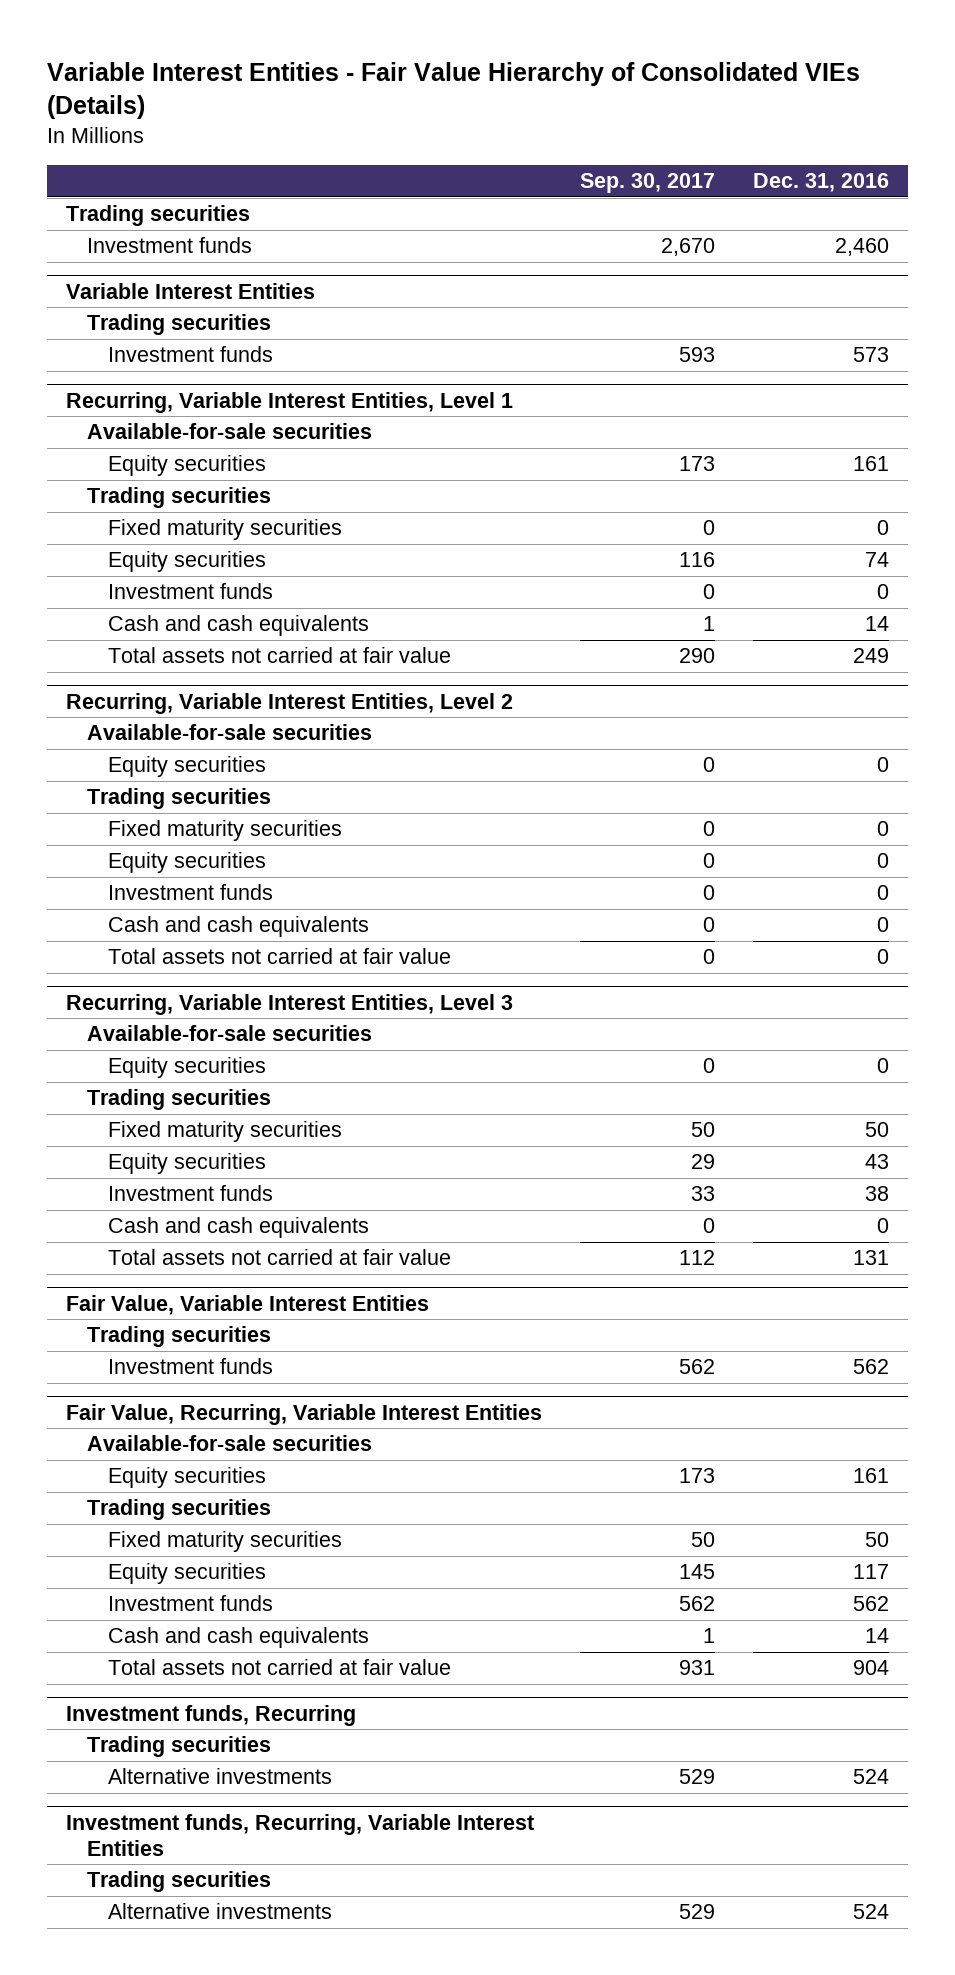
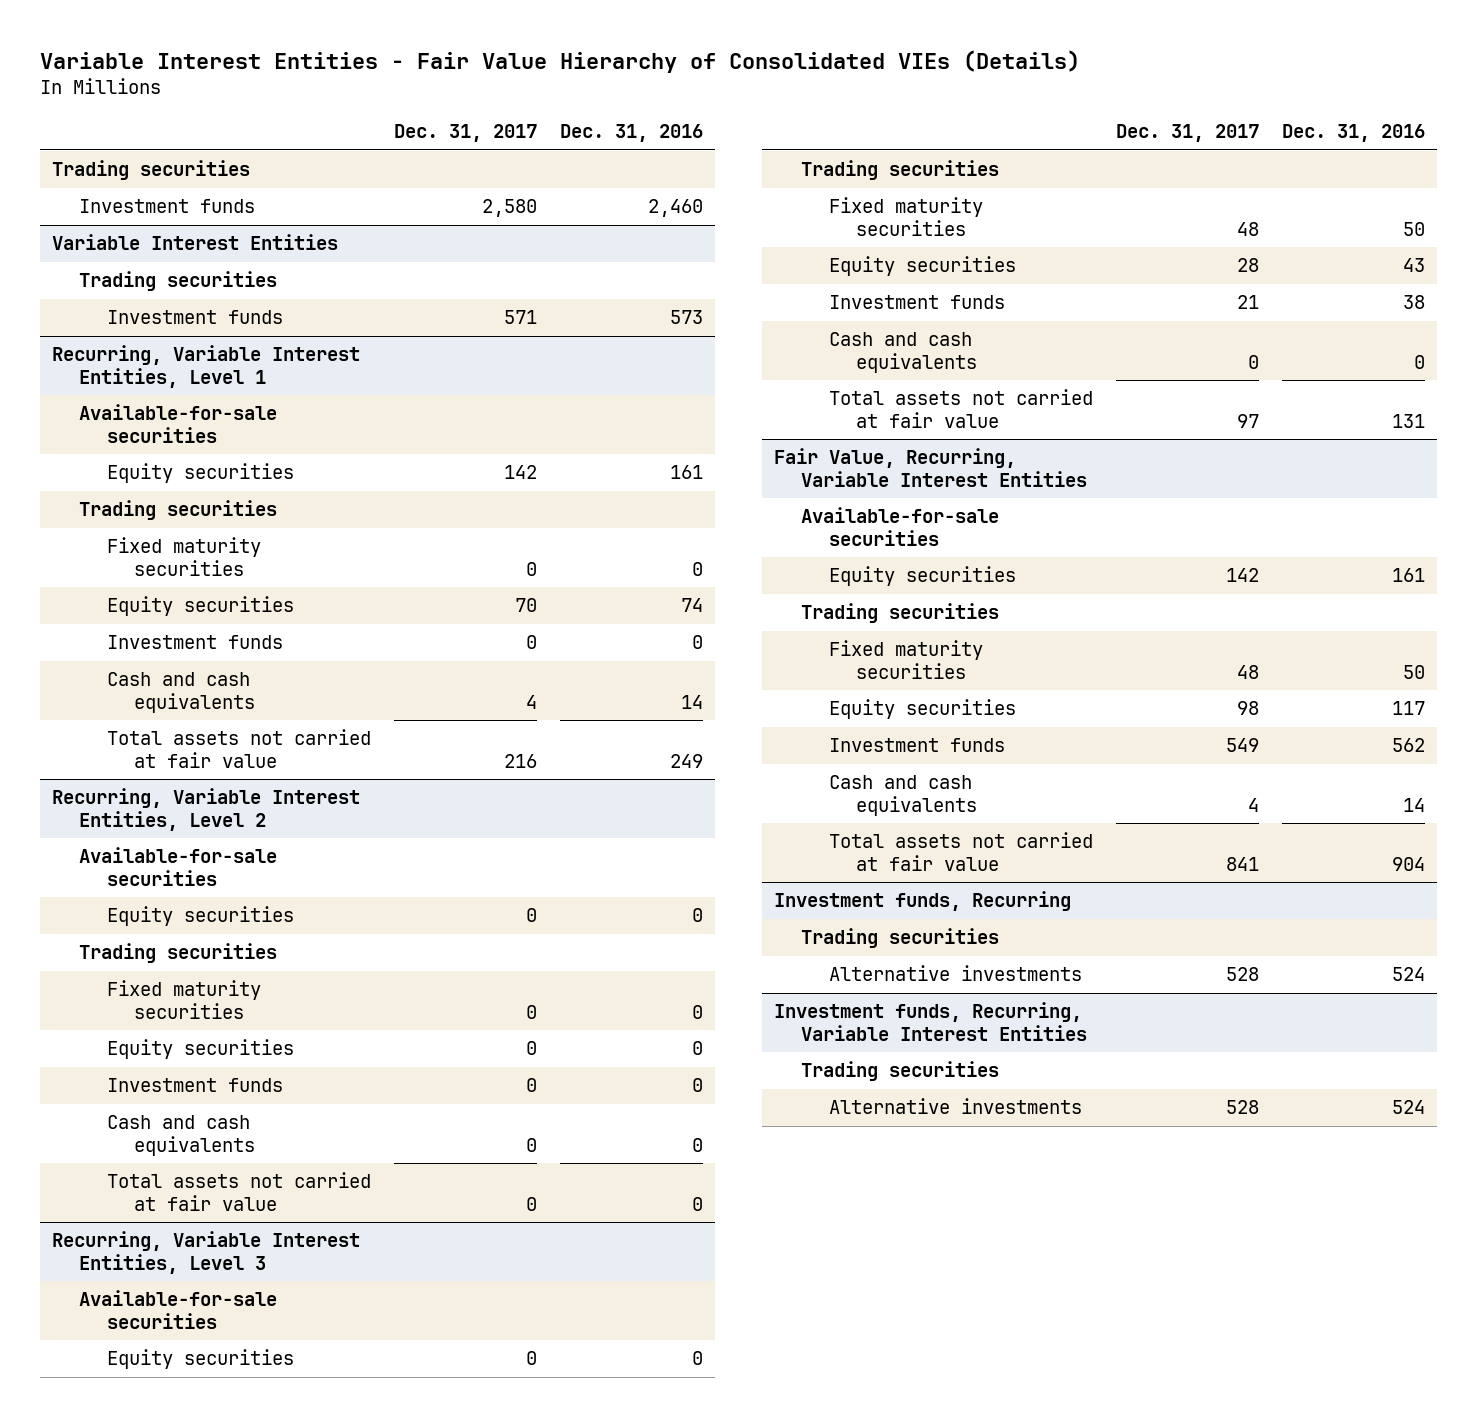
- | Sep. 30, 2017 | Dec. 31, 2016
+ | Dec. 31, 2017 | Dec. 31, 2016
- Fair Value, Variable Interest Entities
- Trading securities
- Investment funds | 562 | 562

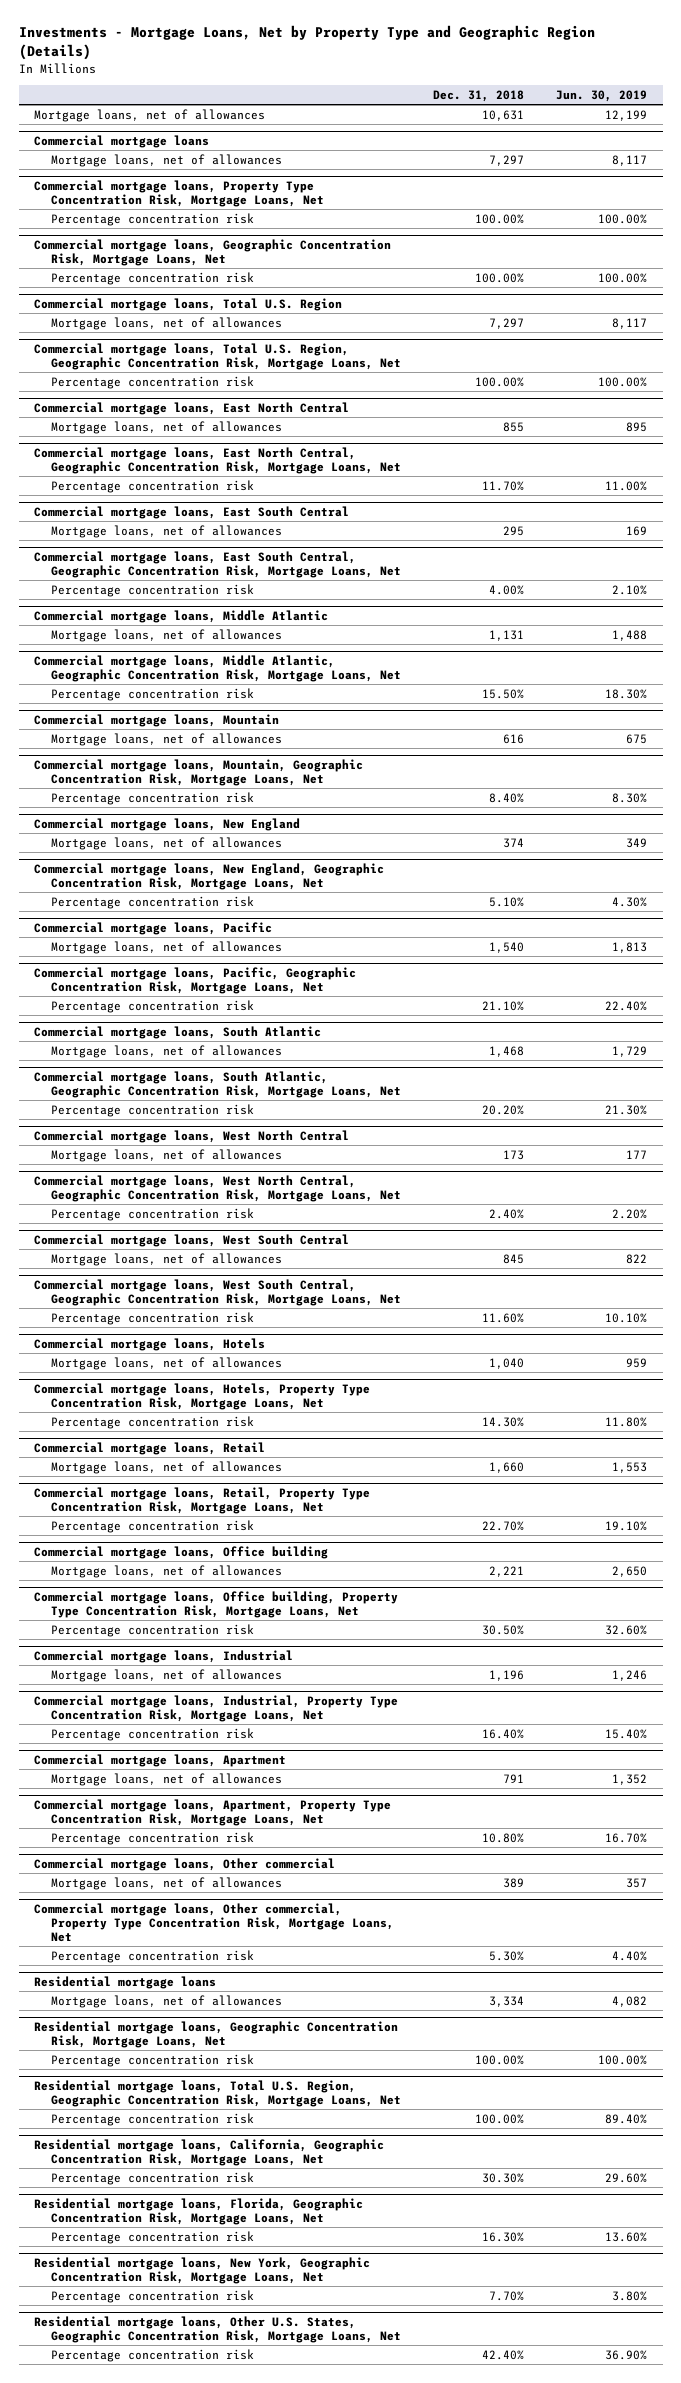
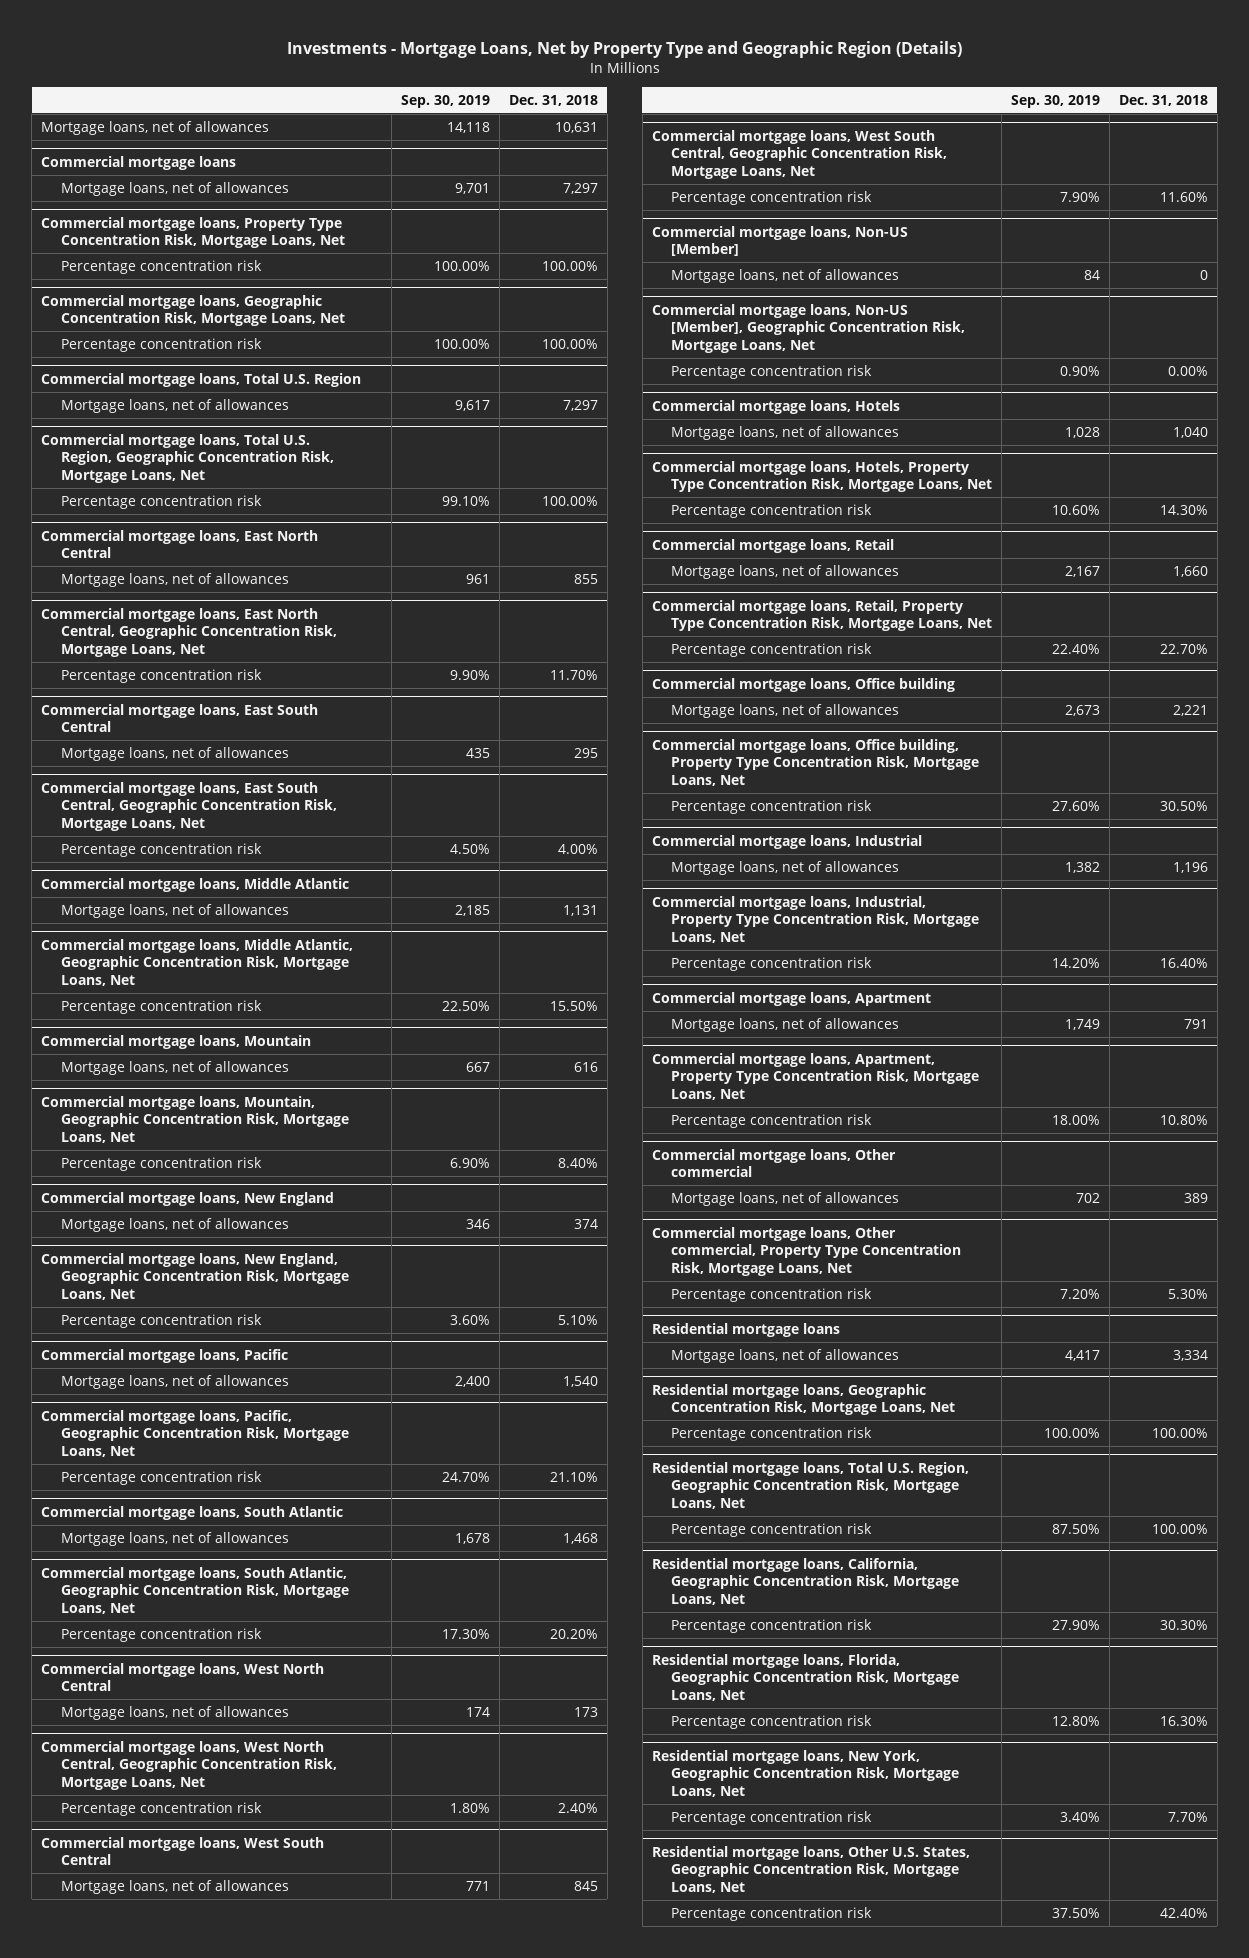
- | Dec. 31, 2018 | Jun. 30, 2019
+ | Sep. 30, 2019 | Dec. 31, 2018
+ Commercial mortgage loans, Non-US [Member]
+ Mortgage loans, net of allowances | 84 | 0
+ Commercial mortgage loans, Non-US [Member], Geographic Concentration Risk, Mortgage Loans, Net
+ Percentage concentration risk | 0.90% | 0.00%

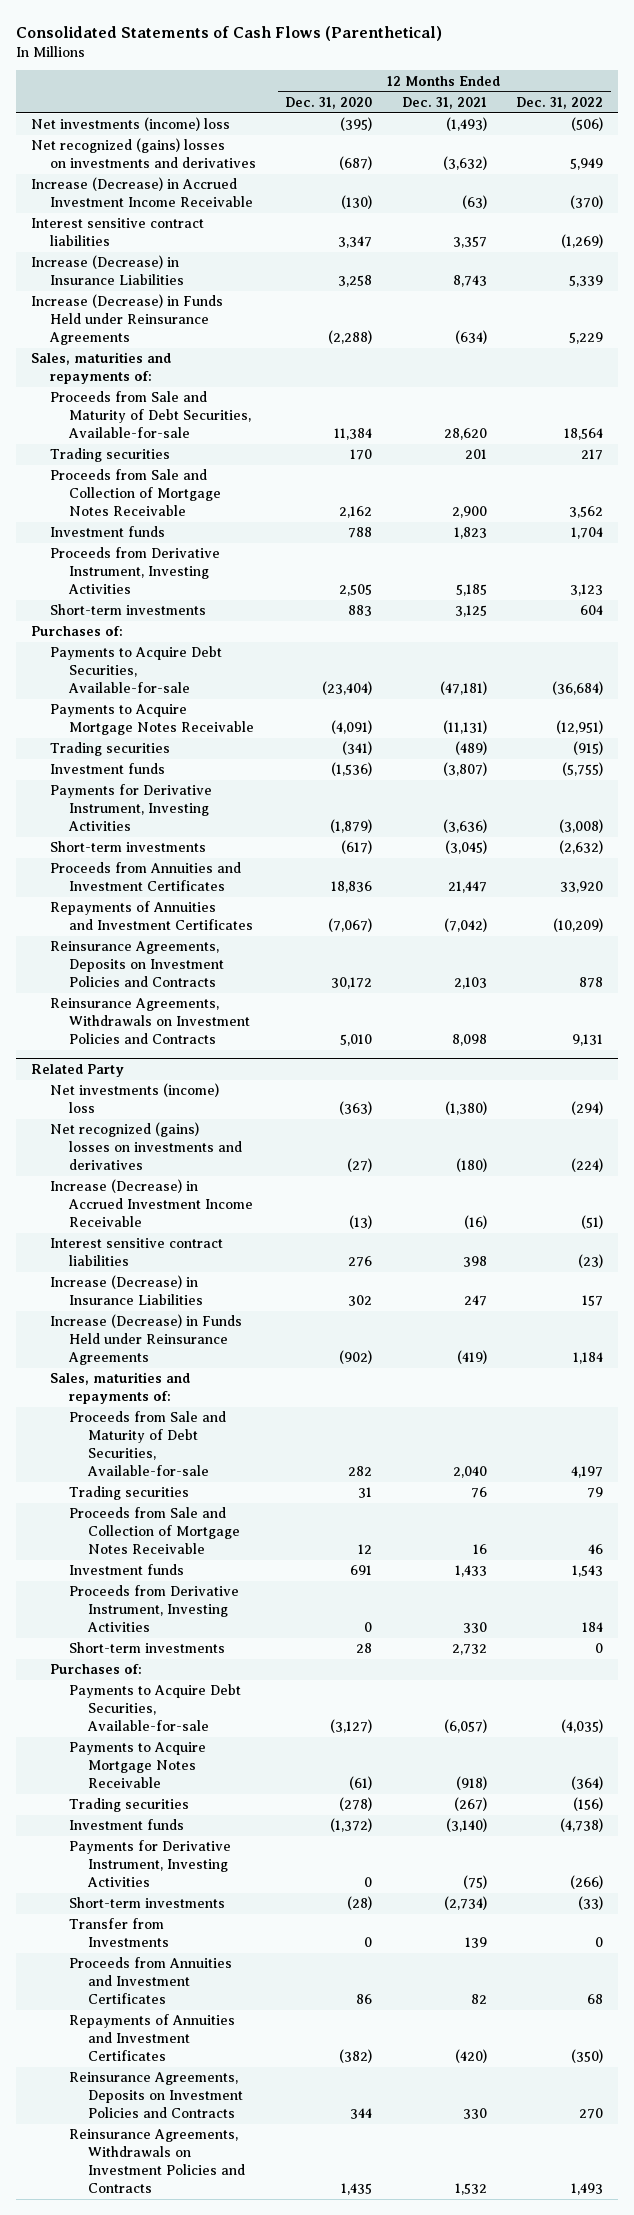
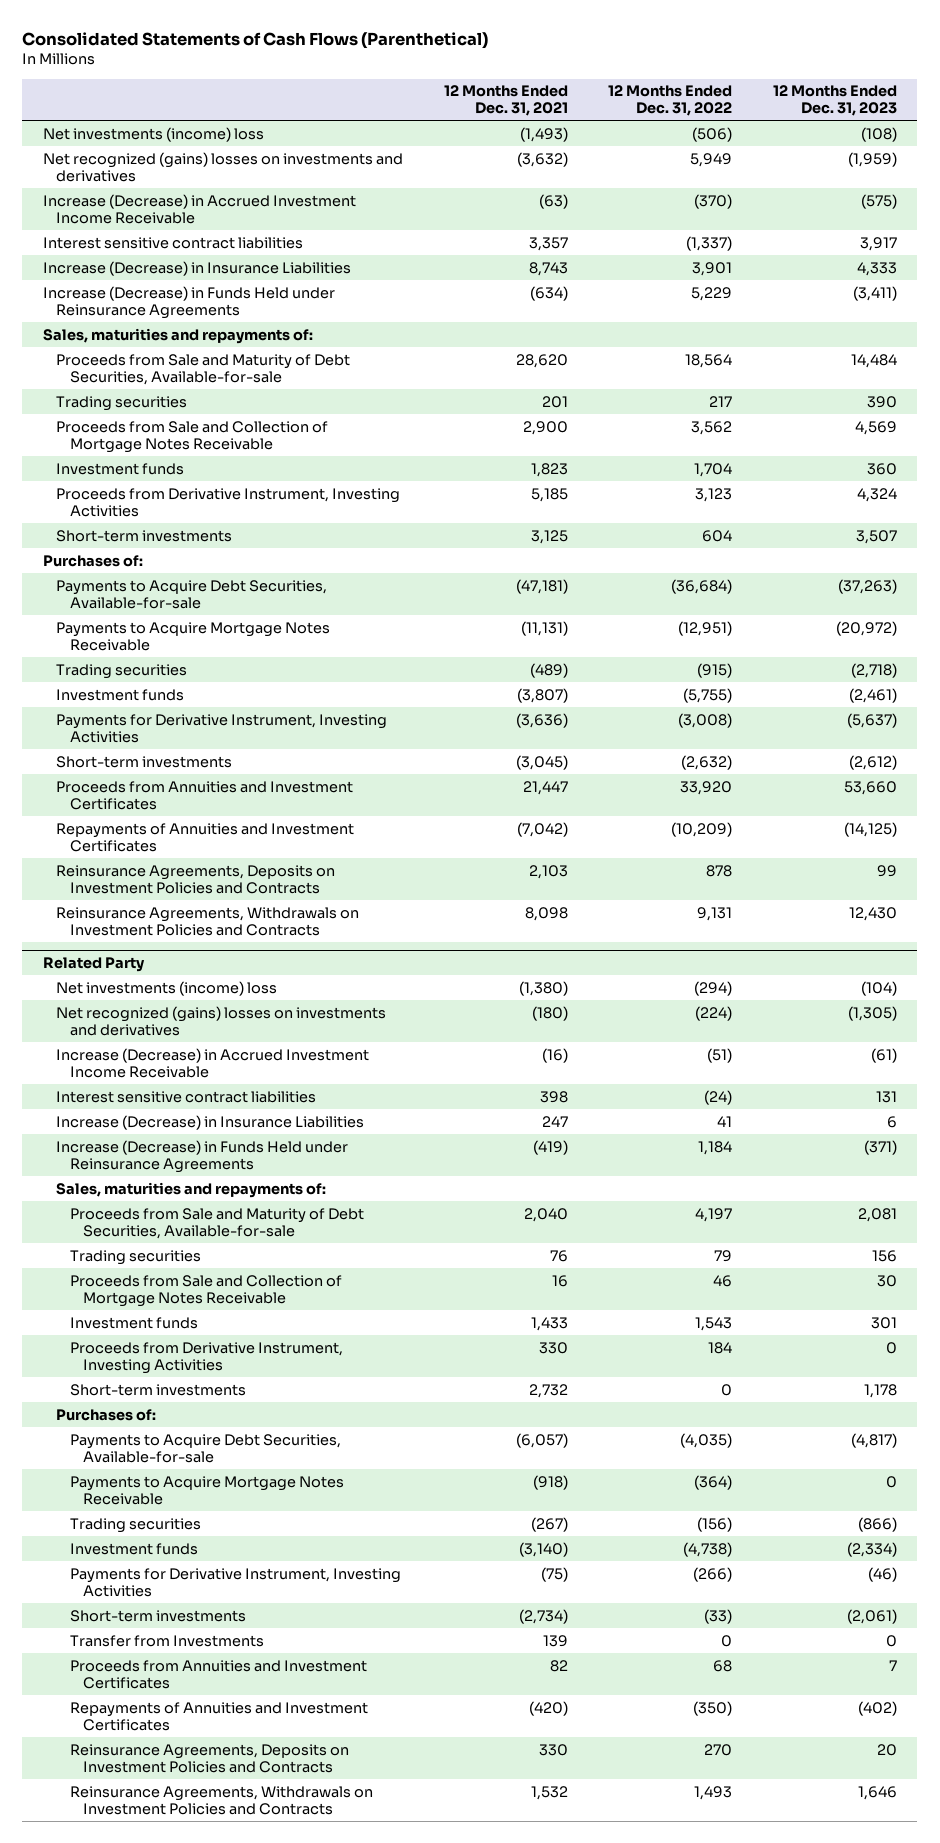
- | 12 Months Ended Dec. 31, 2020 | 12 Months Ended Dec. 31, 2021 | 12 Months Ended Dec. 31, 2022
+ | 12 Months Ended Dec. 31, 2021 | 12 Months Ended Dec. 31, 2022 | 12 Months Ended Dec. 31, 2023
- Interest sensitive contract liabilities | 3,347 | 3,357 | (1,269)
- Increase (Decrease) in Insurance Liabilities | 3,258 | 8,743 | 5,339
+ Interest sensitive contract liabilities | 3,357 | (1,337) | 3,917
+ Increase (Decrease) in Insurance Liabilities | 8,743 | 3,901 | 4,333
@ Related Party
- Interest sensitive contract liabilities | 276 | 398 | (23)
- Increase (Decrease) in Insurance Liabilities | 302 | 247 | 157
+ Interest sensitive contract liabilities | 398 | (24) | 131
+ Increase (Decrease) in Insurance Liabilities | 247 | 41 | 6

